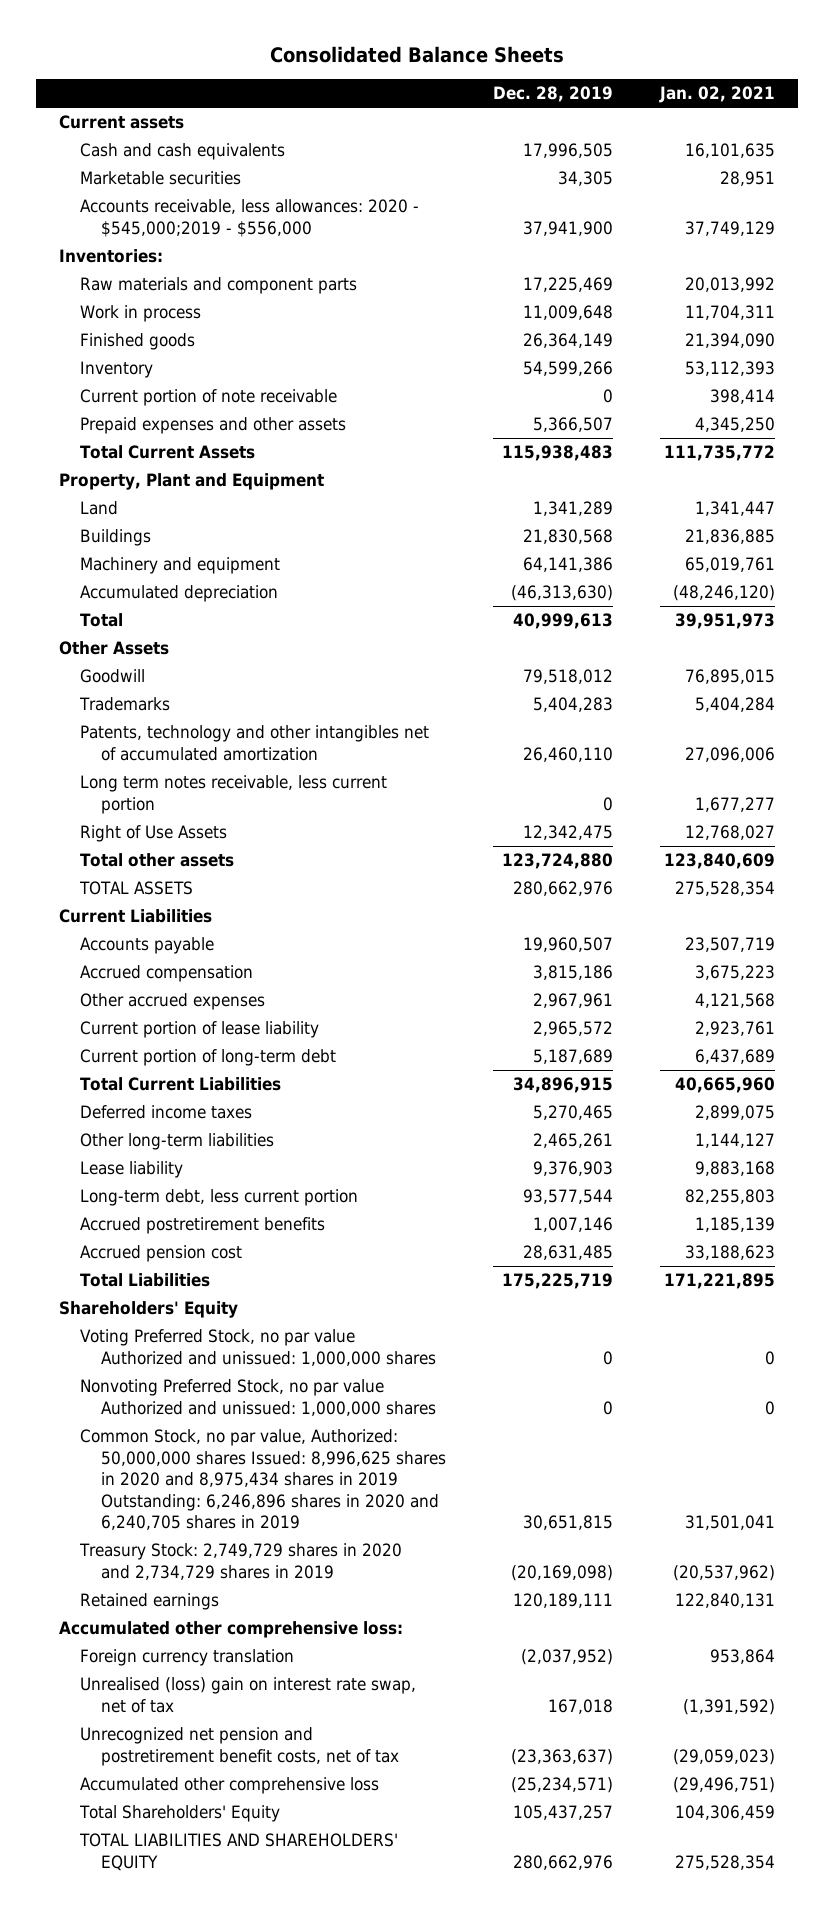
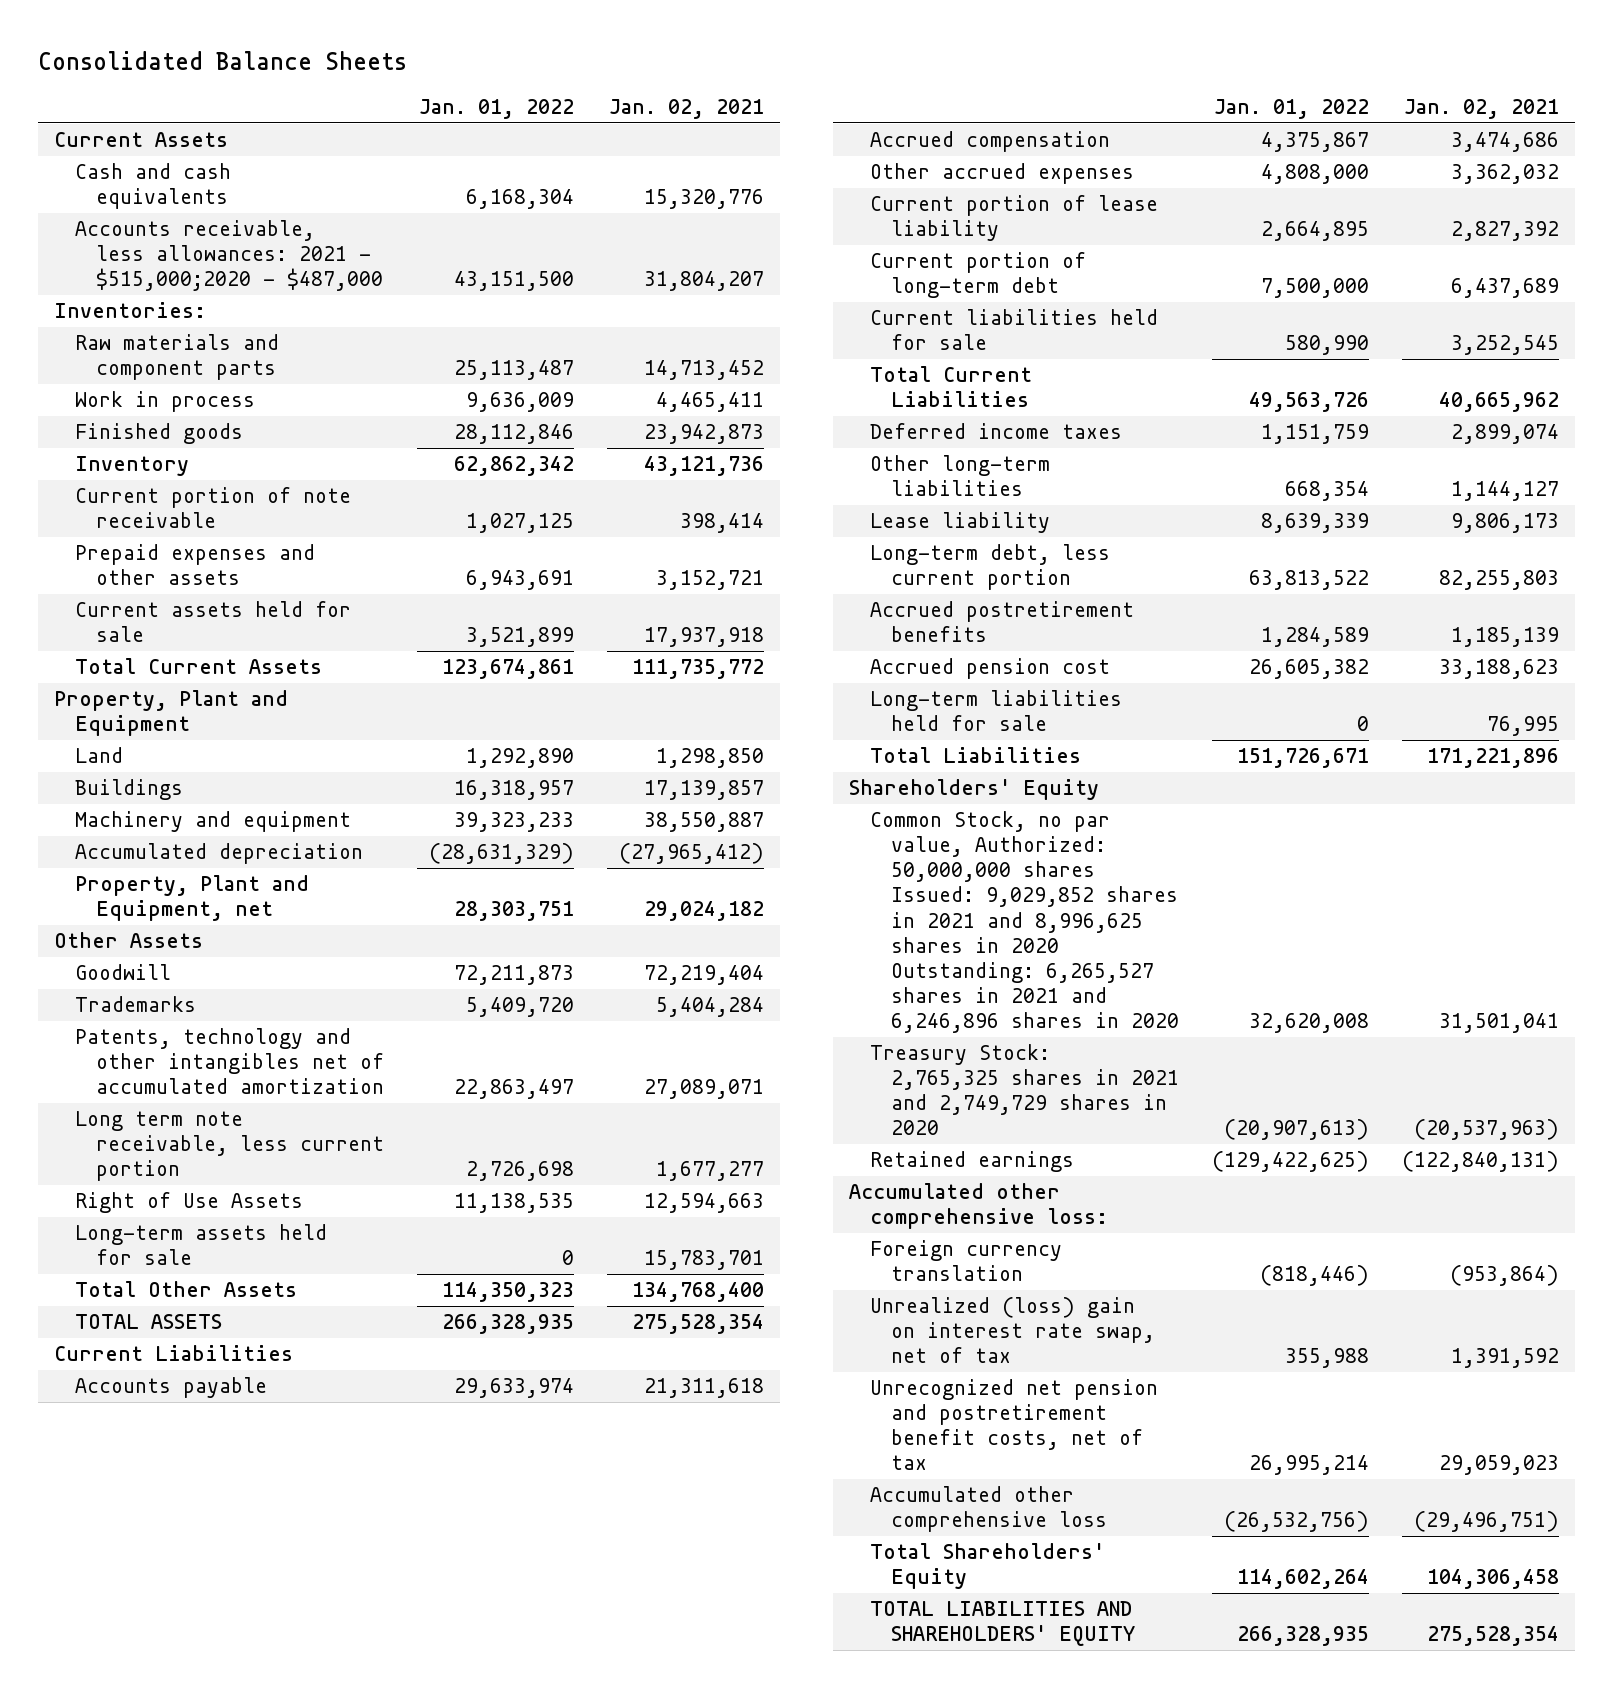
- | Dec. 28, 2019 | Jan. 02, 2021
+ | Jan. 01, 2022 | Jan. 02, 2021
- Current assets
- Cash and cash equivalents | 17,996,505 | 16,101,635
- Marketable securities | 34,305 | 28,951
- Accounts receivable, less allowances: 2020 - $545,000;2019 - $556,000 | 37,941,900 | 37,749,129
+ Current Assets
+ Cash and cash equivalents | 6,168,304 | 15,320,776
+ Accounts receivable, less allowances: 2021 - $515,000;2020 - $487,000 | 43,151,500 | 31,804,207
- Raw materials and component parts | 17,225,469 | 20,013,992
- Work in process | 11,009,648 | 11,704,311
- Finished goods | 26,364,149 | 21,394,090
- Inventory | 54,599,266 | 53,112,393
+ Raw materials and component parts | 25,113,487 | 14,713,452
+ Work in process | 9,636,009 | 4,465,411
+ Finished goods | 28,112,846 | 23,942,873
+ Inventory | 62,862,342 | 43,121,736
- Prepaid expenses and other assets | 5,366,507 | 4,345,250
+ Prepaid expenses and other assets | 6,943,691 | 3,152,721
+ Current assets held for sale | 3,521,899 | 17,937,918
- Land | 1,341,289 | 1,341,447
- Buildings | 21,830,568 | 21,836,885
- Machinery and equipment | 64,141,386 | 65,019,761
- Accumulated depreciation | (46,313,630) | (48,246,120)
- Total | 40,999,613 | 39,951,973
+ Land | 1,292,890 | 1,298,850
+ Buildings | 16,318,957 | 17,139,857
+ Machinery and equipment | 39,323,233 | 38,550,887
+ Accumulated depreciation | (28,631,329) | (27,965,412)
+ Property, Plant and Equipment, net | 28,303,751 | 29,024,182
- Goodwill | 79,518,012 | 76,895,015
+ Goodwill | 72,211,873 | 72,219,404
- Patents, technology and other intangibles net of accumulated amortization | 26,460,110 | 27,096,006
- Long term notes receivable, less current portion | 0 | 1,677,277
- Right of Use Assets | 12,342,475 | 12,768,027
- Total other assets | 123,724,880 | 123,840,609
+ Patents, technology and other intangibles net of accumulated amortization | 22,863,497 | 27,089,071
+ Long term note receivable, less current portion | 2,726,698 | 1,677,277
+ Right of Use Assets | 11,138,535 | 12,594,663
+ Long-term assets held for sale | 0 | 15,783,701
+ Total Other Assets | 114,350,323 | 134,768,400
- Accounts payable | 19,960,507 | 23,507,719
- Accrued compensation | 3,815,186 | 3,675,223
- Other accrued expenses | 2,967,961 | 4,121,568
- Current portion of lease liability | 2,965,572 | 2,923,761
+ Accounts payable | 29,633,974 | 21,311,618
+ Accrued compensation | 4,375,867 | 3,474,686
+ Other accrued expenses | 4,808,000 | 3,362,032
+ Current portion of lease liability | 2,664,895 | 2,827,392
- Total Current Liabilities | 34,896,915 | 40,665,960
- Deferred income taxes | 5,270,465 | 2,899,075
+ Current liabilities held for sale | 580,990 | 3,252,545
+ Total Current Liabilities | 49,563,726 | 40,665,962
+ Deferred income taxes | 1,151,759 | 2,899,074
- Lease liability | 9,376,903 | 9,883,168
+ Lease liability | 8,639,339 | 9,806,173
- Total Liabilities | 175,225,719 | 171,221,895
+ Long-term liabilities held for sale | 0 | 76,995
+ Total Liabilities | 151,726,671 | 171,221,896
- Voting Preferred Stock, no par value Authorized and unissued: 1,000,000 shares | 0 | 0
- Nonvoting Preferred Stock, no par value Authorized and unissued: 1,000,000 shares | 0 | 0
- Common Stock, no par value, Authorized: 50,000,000 shares Issued: 8,996,625 shares in 2020 and 8,975,434 shares in 2019 Outstanding: 6,246,896 shares in 2020 and 6,240,705 shares in 2019 | 30,651,815 | 31,501,041
- Treasury Stock: 2,749,729 shares in 2020 and 2,734,729 shares in 2019 | (20,169,098) | (20,537,962)
- Retained earnings | 120,189,111 | 122,840,131
+ Common Stock, no par value, Authorized: 50,000,000 shares Issued: 9,029,852 shares in 2021 and 8,996,625 shares in 2020 Outstanding: 6,265,527 shares in 2021 and 6,246,896 shares in 2020 | 32,620,008 | 31,501,041
+ Treasury Stock: 2,765,325 shares in 2021 and 2,749,729 shares in 2020 | (20,907,613) | (20,537,963)
+ Retained earnings | (129,422,625) | (122,840,131)
- Foreign currency translation | (2,037,952) | 953,864
- Unrealised (loss) gain on interest rate swap, net of tax | 167,018 | (1,391,592)
- Unrecognized net pension and postretirement benefit costs, net of tax | (23,363,637) | (29,059,023)
+ Foreign currency translation | (818,446) | (953,864)
+ Unrealized (loss) gain on interest rate swap, net of tax | 355,988 | 1,391,592
+ Unrecognized net pension and postretirement benefit costs, net of tax | 26,995,214 | 29,059,023
- Total Shareholders' Equity | 105,437,257 | 104,306,459
+ Total Shareholders' Equity | 114,602,264 | 104,306,458

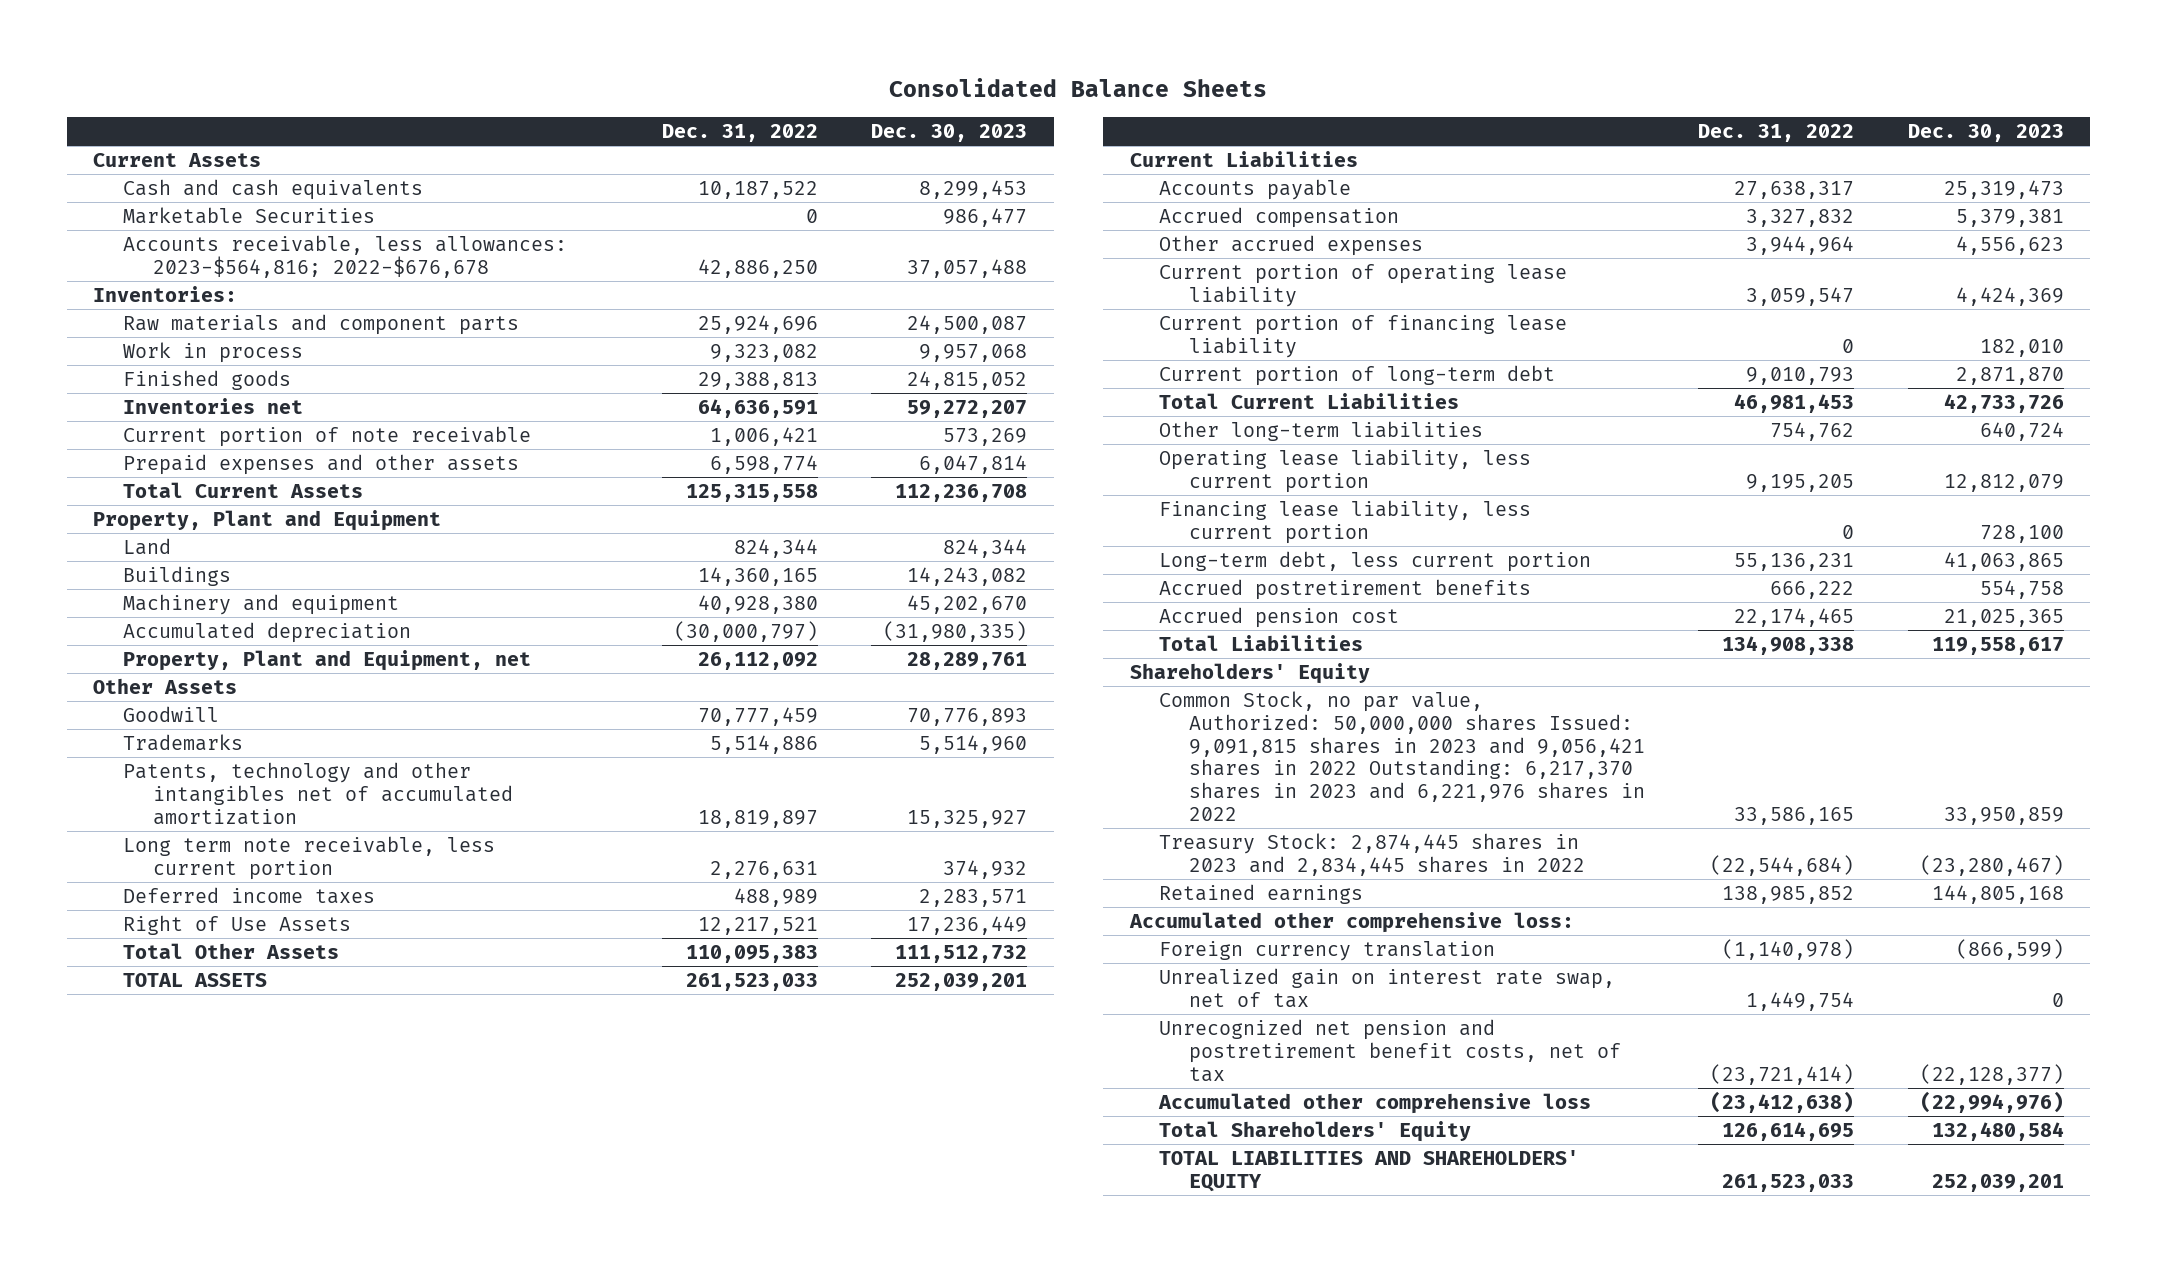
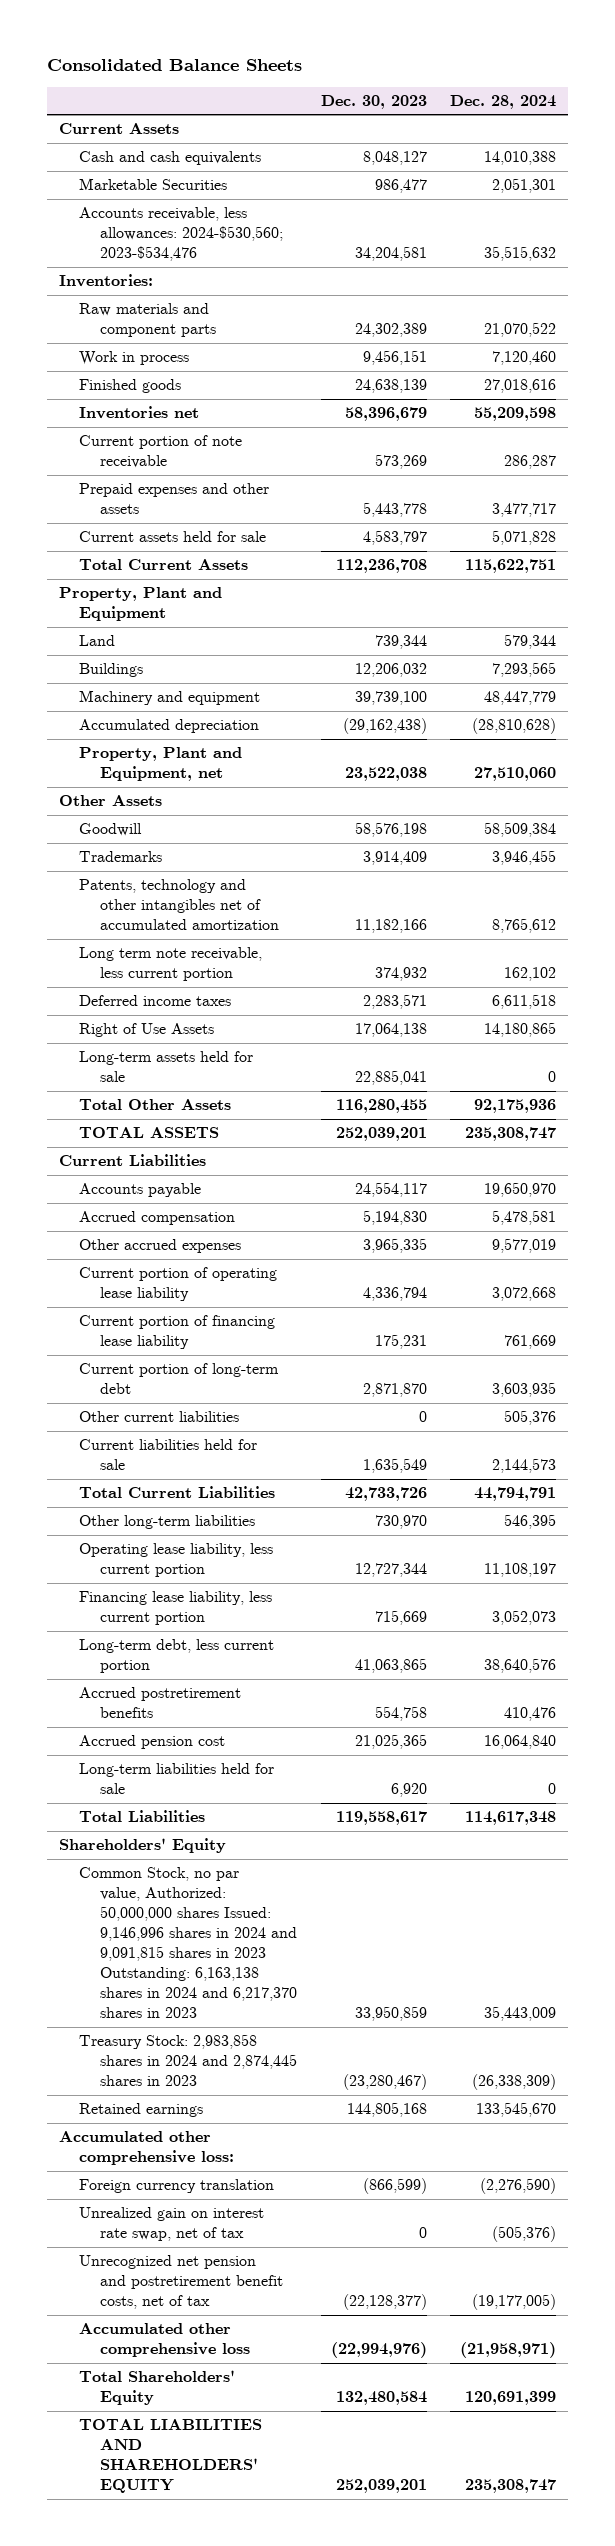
- | Dec. 31, 2022 | Dec. 30, 2023
+ | Dec. 30, 2023 | Dec. 28, 2024
- Cash and cash equivalents | 10,187,522 | 8,299,453
+ Cash and cash equivalents | 8,048,127 | 14,010,388
- Accounts receivable, less allowances: 2023-$564,816; 2022-$676,678 | 42,886,250 | 37,057,488
+ Accounts receivable, less allowances: 2024-$530,560; 2023-$534,476 | 34,204,581 | 35,515,632
- Raw materials and component parts | 25,924,696 | 24,500,087
- Work in process | 9,323,082 | 9,957,068
- Finished goods | 29,388,813 | 24,815,052
- Inventories net | 64,636,591 | 59,272,207
+ Raw materials and component parts | 24,302,389 | 21,070,522
+ Work in process | 9,456,151 | 7,120,460
+ Finished goods | 24,638,139 | 27,018,616
+ Inventories net | 58,396,679 | 55,209,598
- Prepaid expenses and other assets | 6,598,774 | 6,047,814
+ Prepaid expenses and other assets | 5,443,778 | 3,477,717
+ Current assets held for sale | 4,583,797 | 5,071,828
- Land | 824,344 | 824,344
- Buildings | 14,360,165 | 14,243,082
- Machinery and equipment | 40,928,380 | 45,202,670
- Accumulated depreciation | (30,000,797) | (31,980,335)
- Property, Plant and Equipment, net | 26,112,092 | 28,289,761
+ Land | 739,344 | 579,344
+ Buildings | 12,206,032 | 7,293,565
+ Machinery and equipment | 39,739,100 | 48,447,779
+ Accumulated depreciation | (29,162,438) | (28,810,628)
+ Property, Plant and Equipment, net | 23,522,038 | 27,510,060
- Goodwill | 70,777,459 | 70,776,893
- Trademarks | 5,514,886 | 5,514,960
- Patents, technology and other intangibles net of accumulated amortization | 18,819,897 | 15,325,927
+ Goodwill | 58,576,198 | 58,509,384
+ Trademarks | 3,914,409 | 3,946,455
+ Patents, technology and other intangibles net of accumulated amortization | 11,182,166 | 8,765,612
- Right of Use Assets | 12,217,521 | 17,236,449
- Total Other Assets | 110,095,383 | 111,512,732
+ Right of Use Assets | 17,064,138 | 14,180,865
+ Long-term assets held for sale | 22,885,041 | 0
+ Total Other Assets | 116,280,455 | 92,175,936
- Accounts payable | 27,638,317 | 25,319,473
- Accrued compensation | 3,327,832 | 5,379,381
- Other accrued expenses | 3,944,964 | 4,556,623
- Current portion of operating lease liability | 3,059,547 | 4,424,369
- Current portion of financing lease liability | 0 | 182,010
+ Accounts payable | 24,554,117 | 19,650,970
+ Accrued compensation | 5,194,830 | 5,478,581
+ Other accrued expenses | 3,965,335 | 9,577,019
+ Current portion of operating lease liability | 4,336,794 | 3,072,668
+ Current portion of financing lease liability | 175,231 | 761,669
+ Other current liabilities | 0 | 505,376
+ Current liabilities held for sale | 1,635,549 | 2,144,573
- Other long-term liabilities | 754,762 | 640,724
- Operating lease liability, less current portion | 9,195,205 | 12,812,079
- Financing lease liability, less current portion | 0 | 728,100
+ Other long-term liabilities | 730,970 | 546,395
+ Operating lease liability, less current portion | 12,727,344 | 11,108,197
+ Financing lease liability, less current portion | 715,669 | 3,052,073
+ Long-term liabilities held for sale | 6,920 | 0
- Common Stock, no par value, Authorized: 50,000,000 shares Issued: 9,091,815 shares in 2023 and 9,056,421 shares in 2022 Outstanding: 6,217,370 shares in 2023 and 6,221,976 shares in 2022 | 33,586,165 | 33,950,859
- Treasury Stock: 2,874,445 shares in 2023 and 2,834,445 shares in 2022 | (22,544,684) | (23,280,467)
+ Common Stock, no par value, Authorized: 50,000,000 shares Issued: 9,146,996 shares in 2024 and 9,091,815 shares in 2023 Outstanding: 6,163,138 shares in 2024 and 6,217,370 shares in 2023 | 33,950,859 | 35,443,009
+ Treasury Stock: 2,983,858 shares in 2024 and 2,874,445 shares in 2023 | (23,280,467) | (26,338,309)

